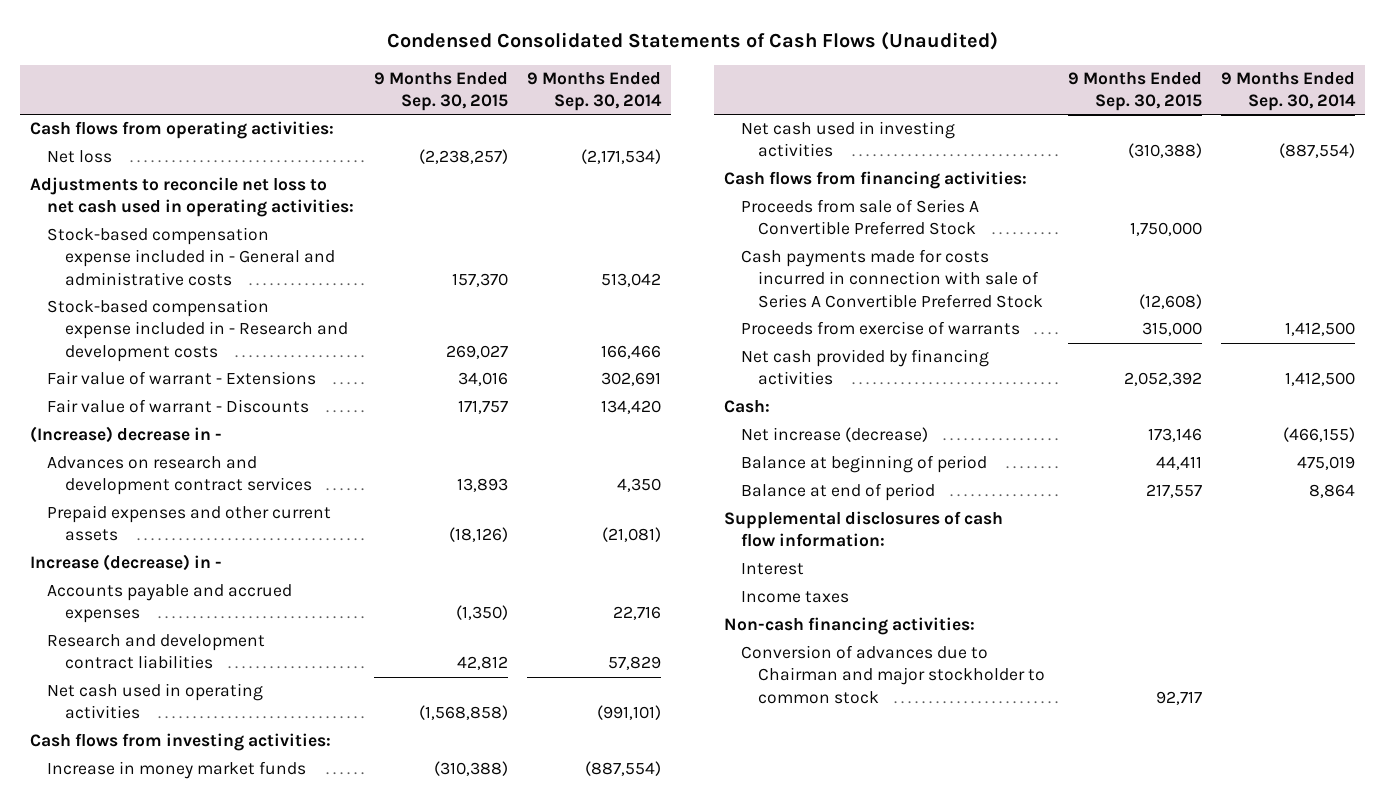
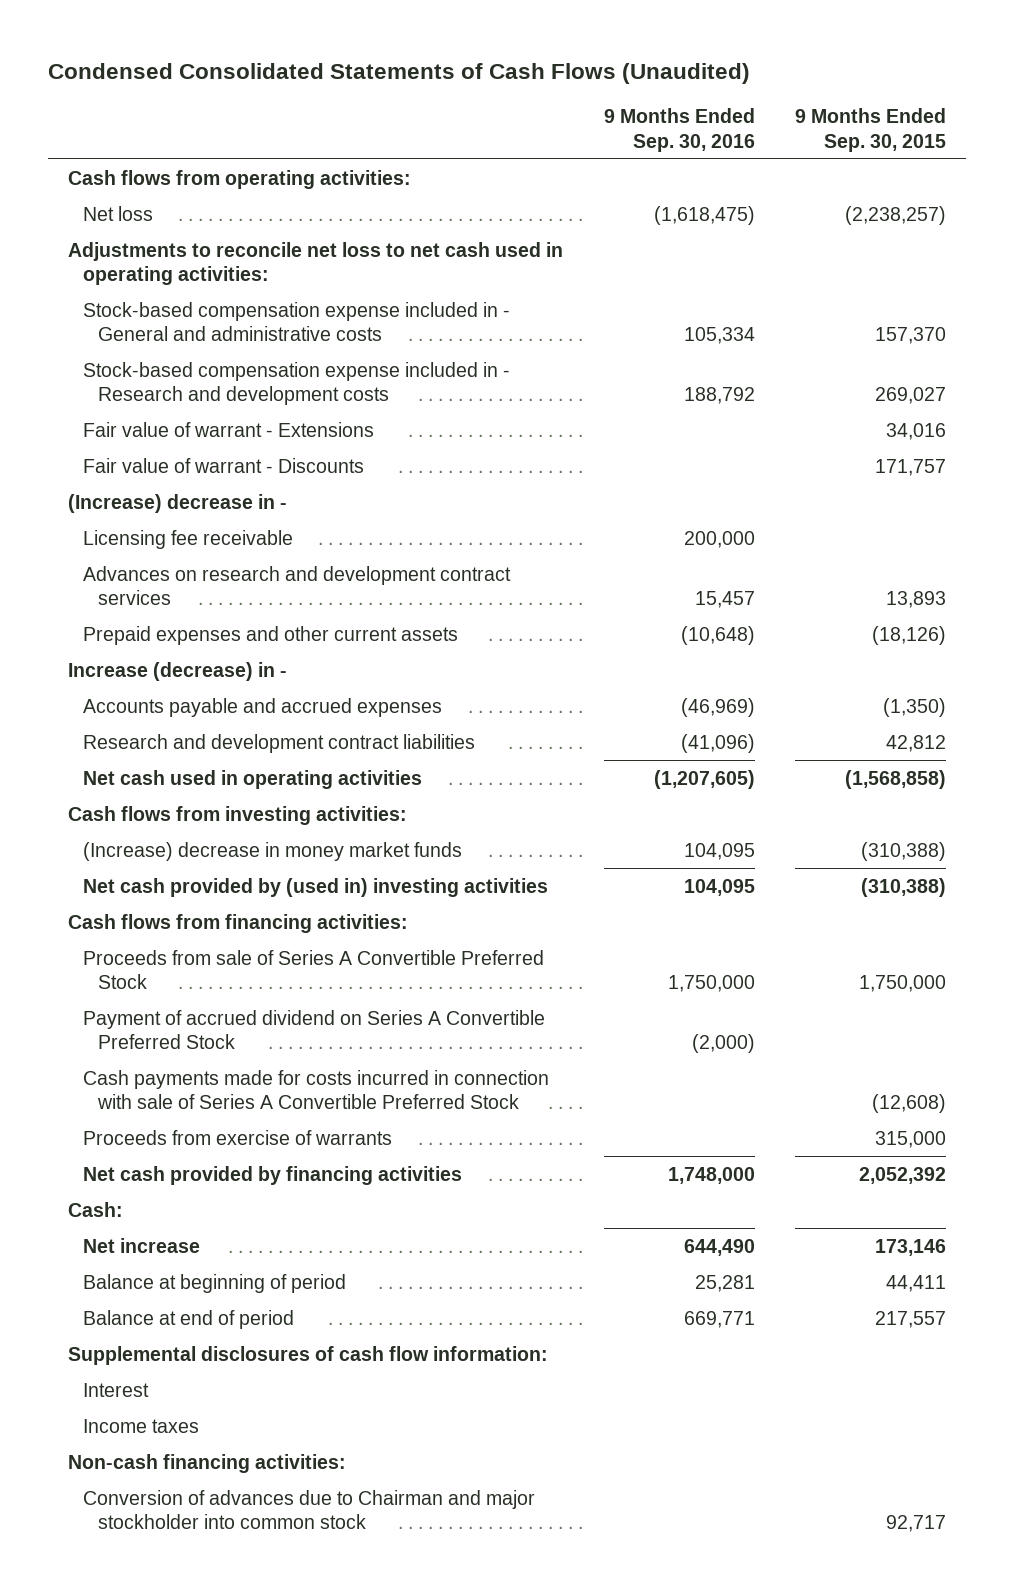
- | 9 Months Ended Sep. 30, 2015 | 9 Months Ended Sep. 30, 2014
+ | 9 Months Ended Sep. 30, 2016 | 9 Months Ended Sep. 30, 2015
+ Licensing fee receivable | 200,000 |
- Increase in money market funds | (310,388) | (887,554)
- Net cash used in investing activities | (310,388) | (887,554)
+ (Increase) decrease in money market funds | 104,095 | (310,388)
+ Net cash provided by (used in) investing activities | 104,095 | (310,388)
+ Payment of accrued dividend on Series A Convertible Preferred Stock | (2,000) |
- Net increase (decrease) | 173,146 | (466,155)
+ Net increase | 644,490 | 173,146
- Conversion of advances due to Chairman and major stockholder to common stock | 92,717 |
+ Conversion of advances due to Chairman and major stockholder into common stock | | 92,717

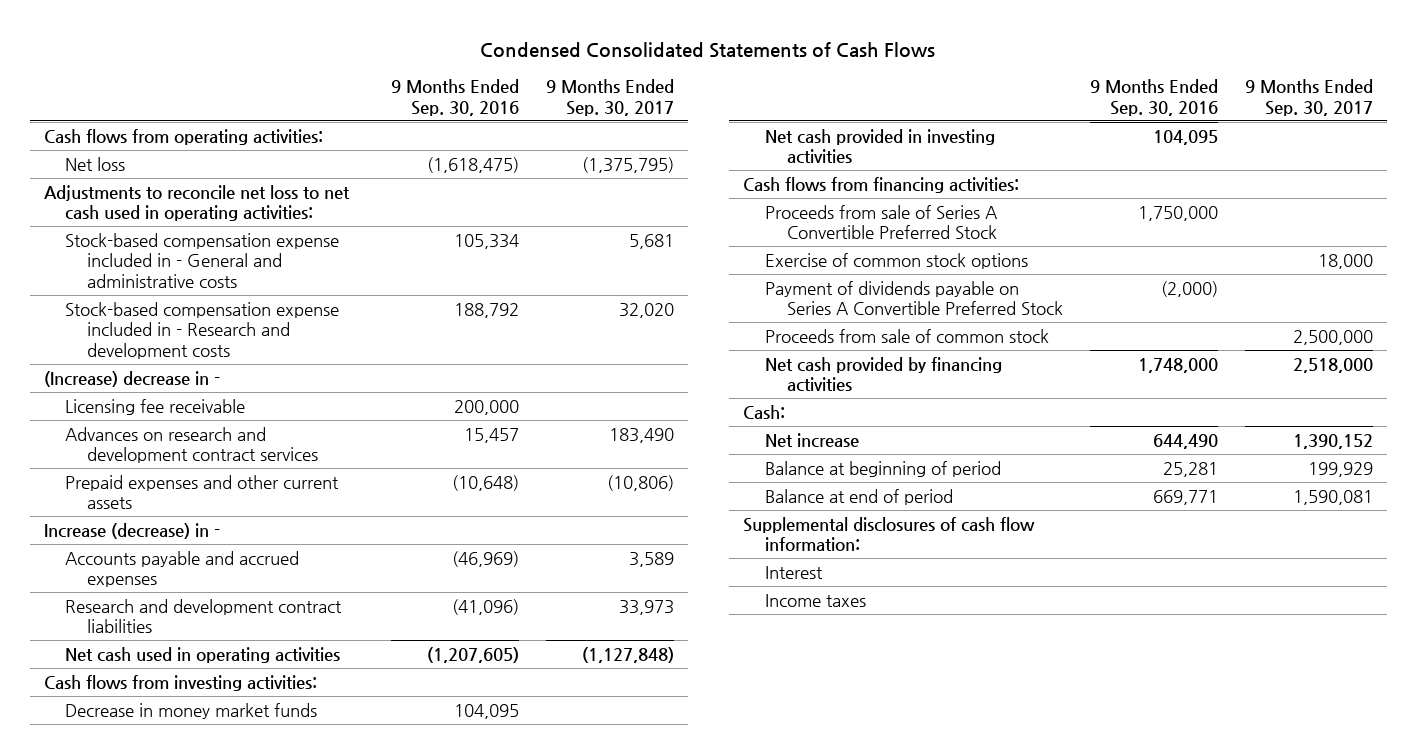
- Condensed Consolidated Statements of Cash Flows (Unaudited)
+ Condensed Consolidated Statements of Cash Flows
- | 9 Months Ended Sep. 30, 2016 | 9 Months Ended Sep. 30, 2015
+ | 9 Months Ended Sep. 30, 2016 | 9 Months Ended Sep. 30, 2017
- Fair value of warrant - Extensions | | 34,016
- Fair value of warrant - Discounts | | 171,757
- (Increase) decrease in money market funds | 104,095 | (310,388)
- Net cash provided by (used in) investing activities | 104,095 | (310,388)
+ Decrease in money market funds | 104,095 |
+ Net cash provided in investing activities | 104,095 |
- Payment of accrued dividend on Series A Convertible Preferred Stock | (2,000) |
- Cash payments made for costs incurred in connection with sale of Series A Convertible Preferred Stock | | (12,608)
- Proceeds from exercise of warrants | | 315,000
+ Exercise of common stock options | | 18,000
+ Payment of dividends payable on Series A Convertible Preferred Stock | (2,000) |
+ Proceeds from sale of common stock | | 2,500,000
- Non-cash financing activities:
- Conversion of advances due to Chairman and major stockholder into common stock | | 92,717

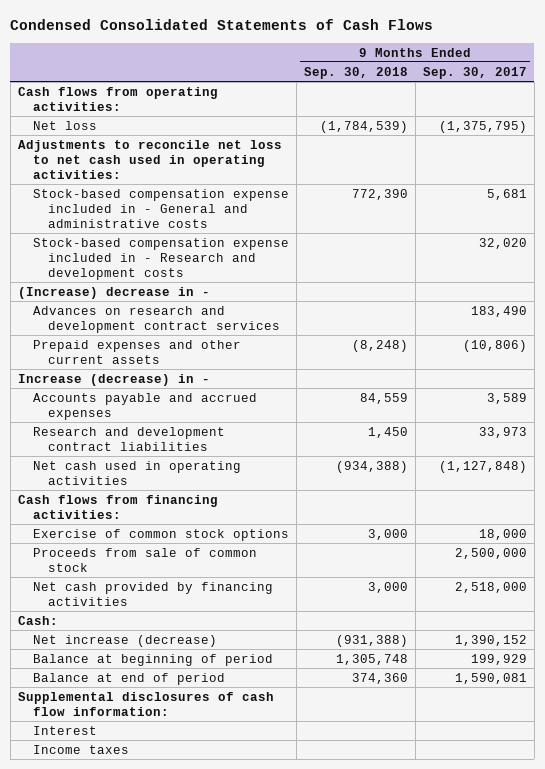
- | 9 Months Ended Sep. 30, 2016 | 9 Months Ended Sep. 30, 2017
+ | 9 Months Ended Sep. 30, 2018 | 9 Months Ended Sep. 30, 2017
- Licensing fee receivable | 200,000 |
- Cash flows from investing activities:
- Decrease in money market funds | 104,095 |
- Net cash provided in investing activities | 104,095 |
- Proceeds from sale of Series A Convertible Preferred Stock | 1,750,000 |
- Payment of dividends payable on Series A Convertible Preferred Stock | (2,000) |
- Net increase | 644,490 | 1,390,152
+ Net increase (decrease) | (931,388) | 1,390,152

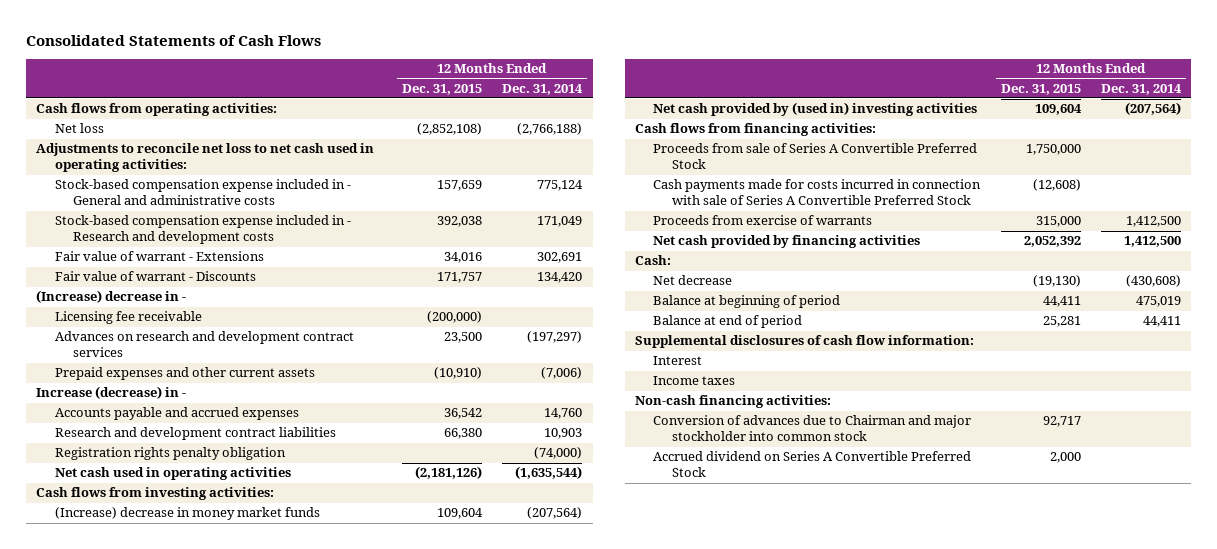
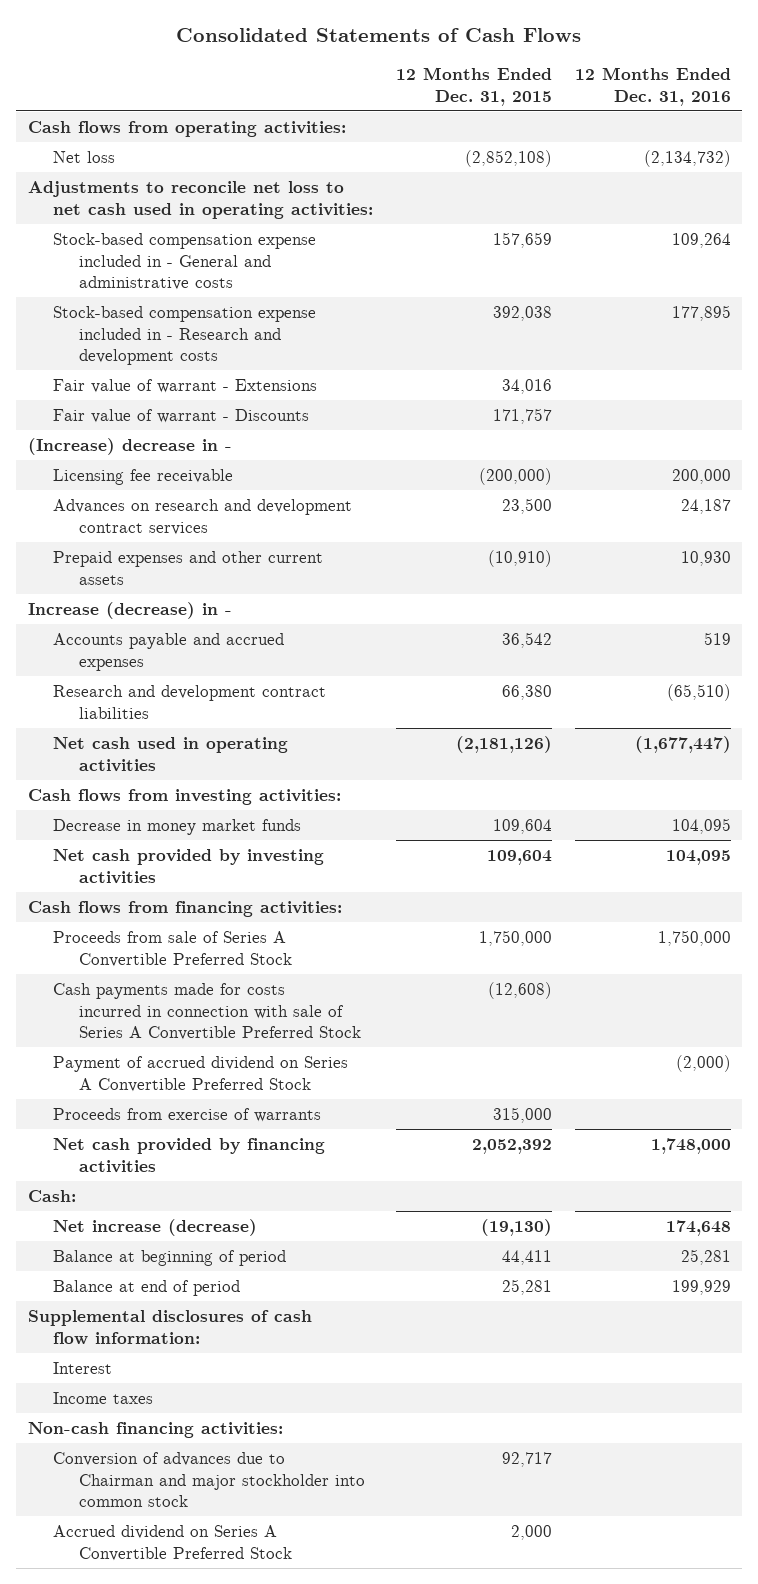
- | 12 Months Ended Dec. 31, 2015 | 12 Months Ended Dec. 31, 2014
+ | 12 Months Ended Dec. 31, 2015 | 12 Months Ended Dec. 31, 2016
- Registration rights penalty obligation | | (74,000)
- (Increase) decrease in money market funds | 109,604 | (207,564)
- Net cash provided by (used in) investing activities | 109,604 | (207,564)
+ Decrease in money market funds | 109,604 | 104,095
+ Net cash provided by investing activities | 109,604 | 104,095
+ Payment of accrued dividend on Series A Convertible Preferred Stock | | (2,000)
- Net decrease | (19,130) | (430,608)
+ Net increase (decrease) | (19,130) | 174,648

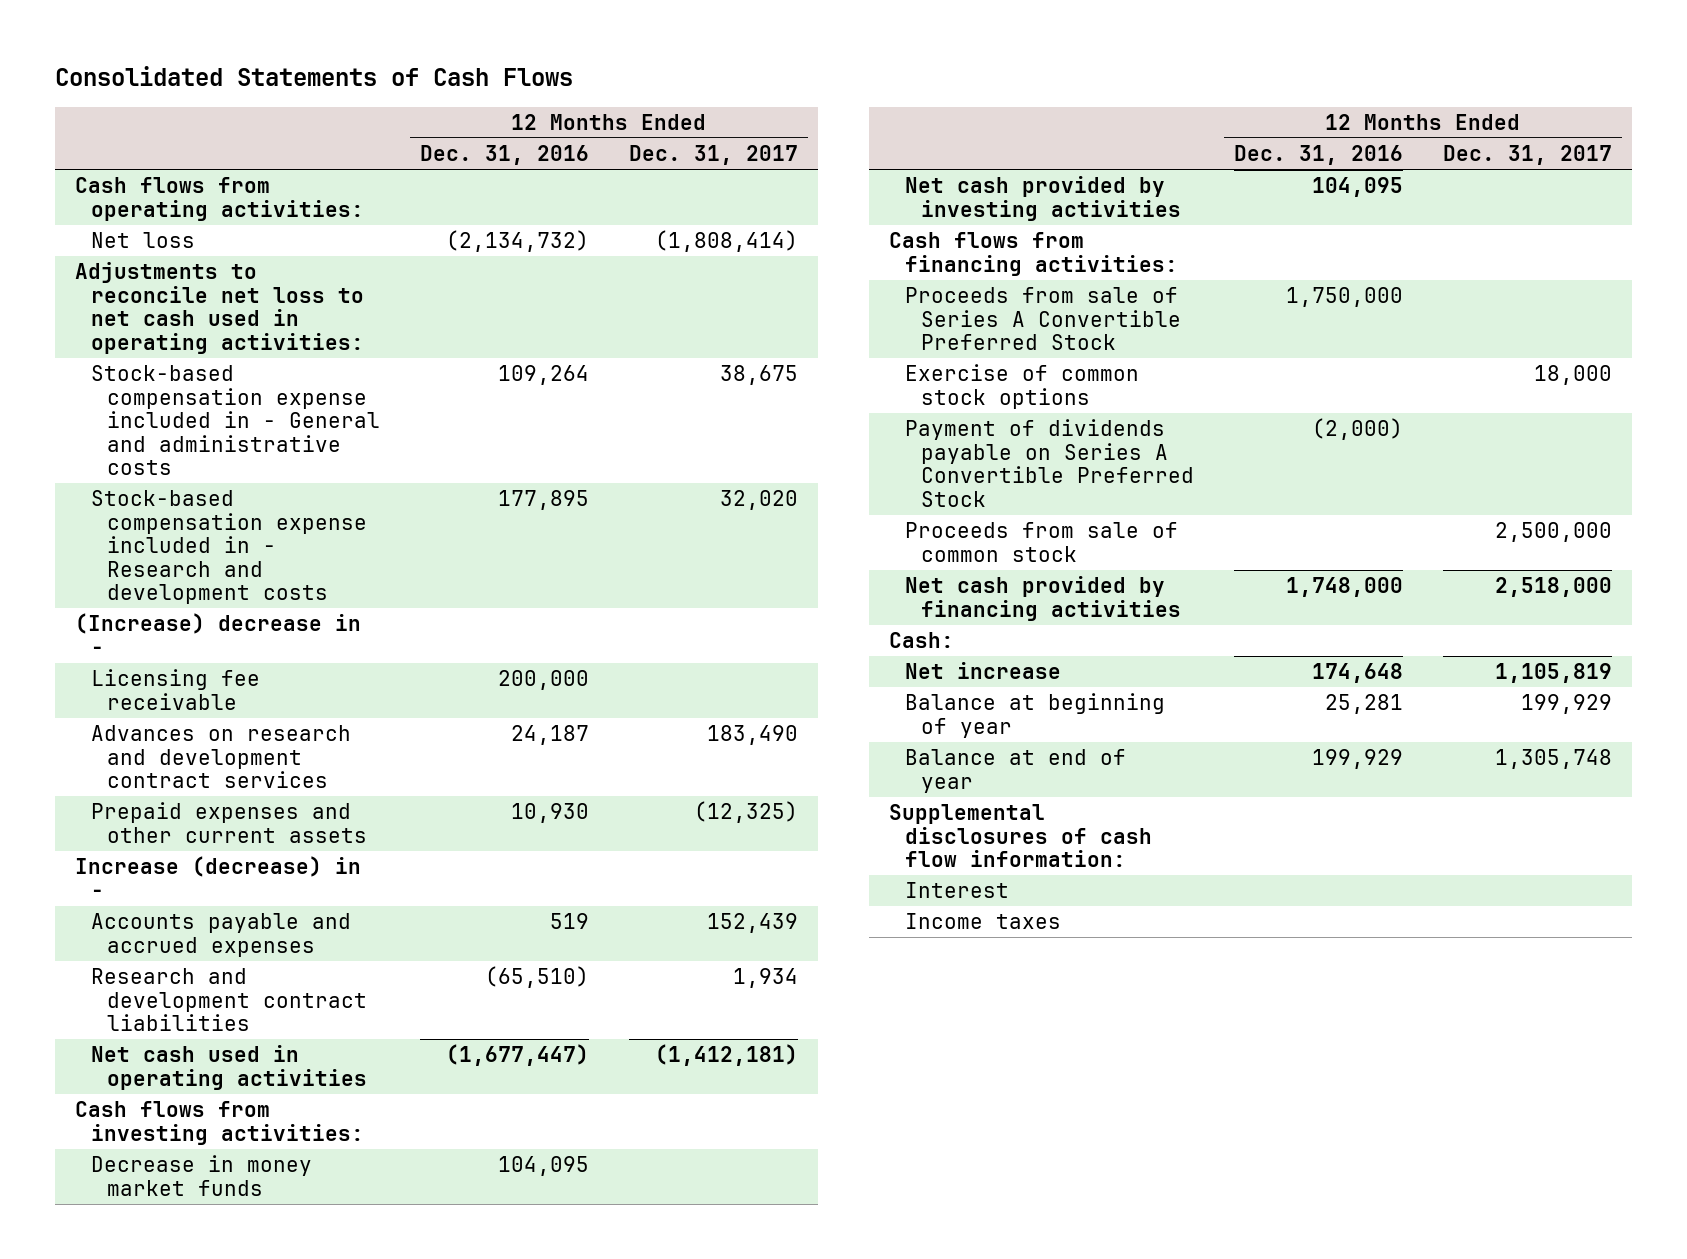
- | 12 Months Ended Dec. 31, 2015 | 12 Months Ended Dec. 31, 2016
+ | 12 Months Ended Dec. 31, 2016 | 12 Months Ended Dec. 31, 2017
- Fair value of warrant - Extensions | 34,016 |
- Fair value of warrant - Discounts | 171,757 |
- Cash payments made for costs incurred in connection with sale of Series A Convertible Preferred Stock | (12,608) |
- Payment of accrued dividend on Series A Convertible Preferred Stock | | (2,000)
- Proceeds from exercise of warrants | 315,000 |
+ Exercise of common stock options | | 18,000
+ Payment of dividends payable on Series A Convertible Preferred Stock | (2,000) |
+ Proceeds from sale of common stock | | 2,500,000
- Net increase (decrease) | (19,130) | 174,648
- Balance at beginning of period | 44,411 | 25,281
- Balance at end of period | 25,281 | 199,929
+ Net increase | 174,648 | 1,105,819
+ Balance at beginning of year | 25,281 | 199,929
+ Balance at end of year | 199,929 | 1,305,748
- Non-cash financing activities:
- Conversion of advances due to Chairman and major stockholder into common stock | 92,717 |
- Accrued dividend on Series A Convertible Preferred Stock | 2,000 |

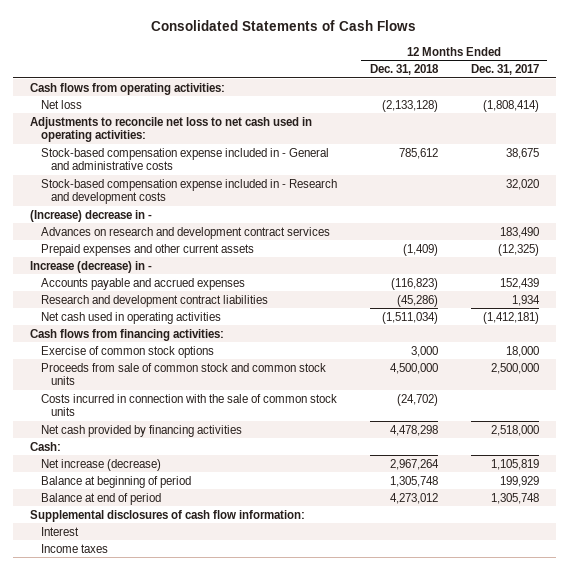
- | 12 Months Ended Dec. 31, 2016 | 12 Months Ended Dec. 31, 2017
+ | 12 Months Ended Dec. 31, 2018 | 12 Months Ended Dec. 31, 2017
- Licensing fee receivable | 200,000 |
- Cash flows from investing activities:
- Decrease in money market funds | 104,095 |
- Net cash provided by investing activities | 104,095 |
- Proceeds from sale of Series A Convertible Preferred Stock | 1,750,000 |
- Payment of dividends payable on Series A Convertible Preferred Stock | (2,000) |
- Proceeds from sale of common stock | | 2,500,000
+ Proceeds from sale of common stock and common stock units | 4,500,000 | 2,500,000
+ Costs incurred in connection with the sale of common stock units | (24,702) |
- Net increase | 174,648 | 1,105,819
- Balance at beginning of year | 25,281 | 199,929
- Balance at end of year | 199,929 | 1,305,748
+ Net increase (decrease) | 2,967,264 | 1,105,819
+ Balance at beginning of period | 1,305,748 | 199,929
+ Balance at end of period | 4,273,012 | 1,305,748

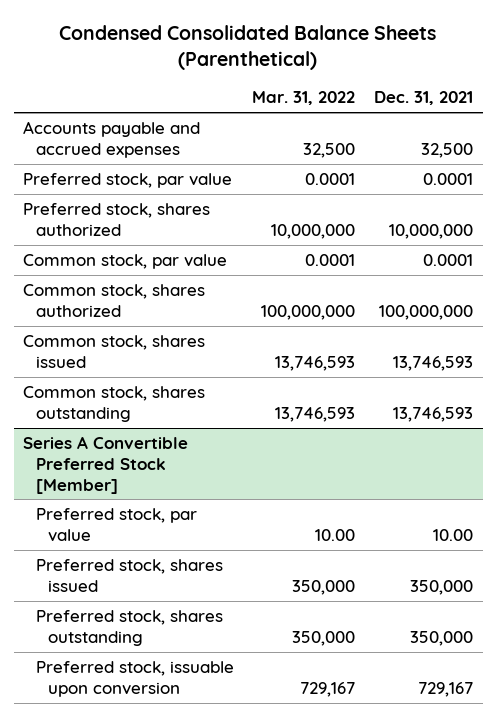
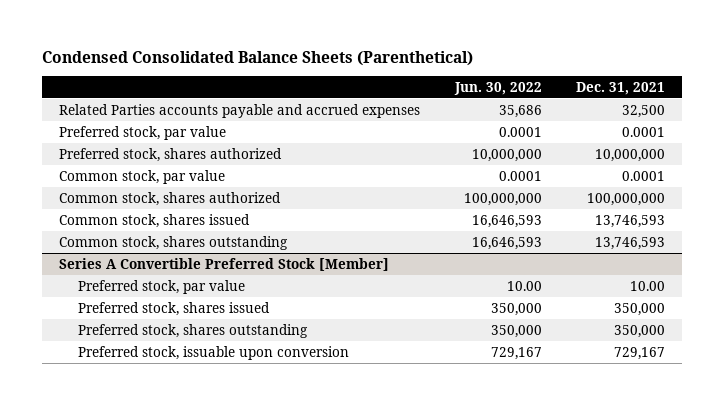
- | Mar. 31, 2022 | Dec. 31, 2021
+ | Jun. 30, 2022 | Dec. 31, 2021
- Accounts payable and accrued expenses | 32,500 | 32,500
+ Related Parties accounts payable and accrued expenses | 35,686 | 32,500

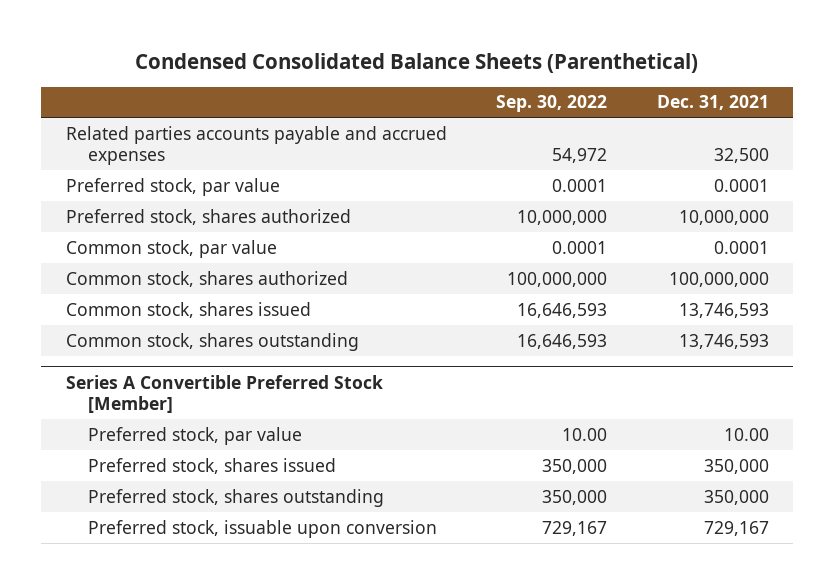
- | Jun. 30, 2022 | Dec. 31, 2021
+ | Sep. 30, 2022 | Dec. 31, 2021
- Related Parties accounts payable and accrued expenses | 35,686 | 32,500
+ Related parties accounts payable and accrued expenses | 54,972 | 32,500

